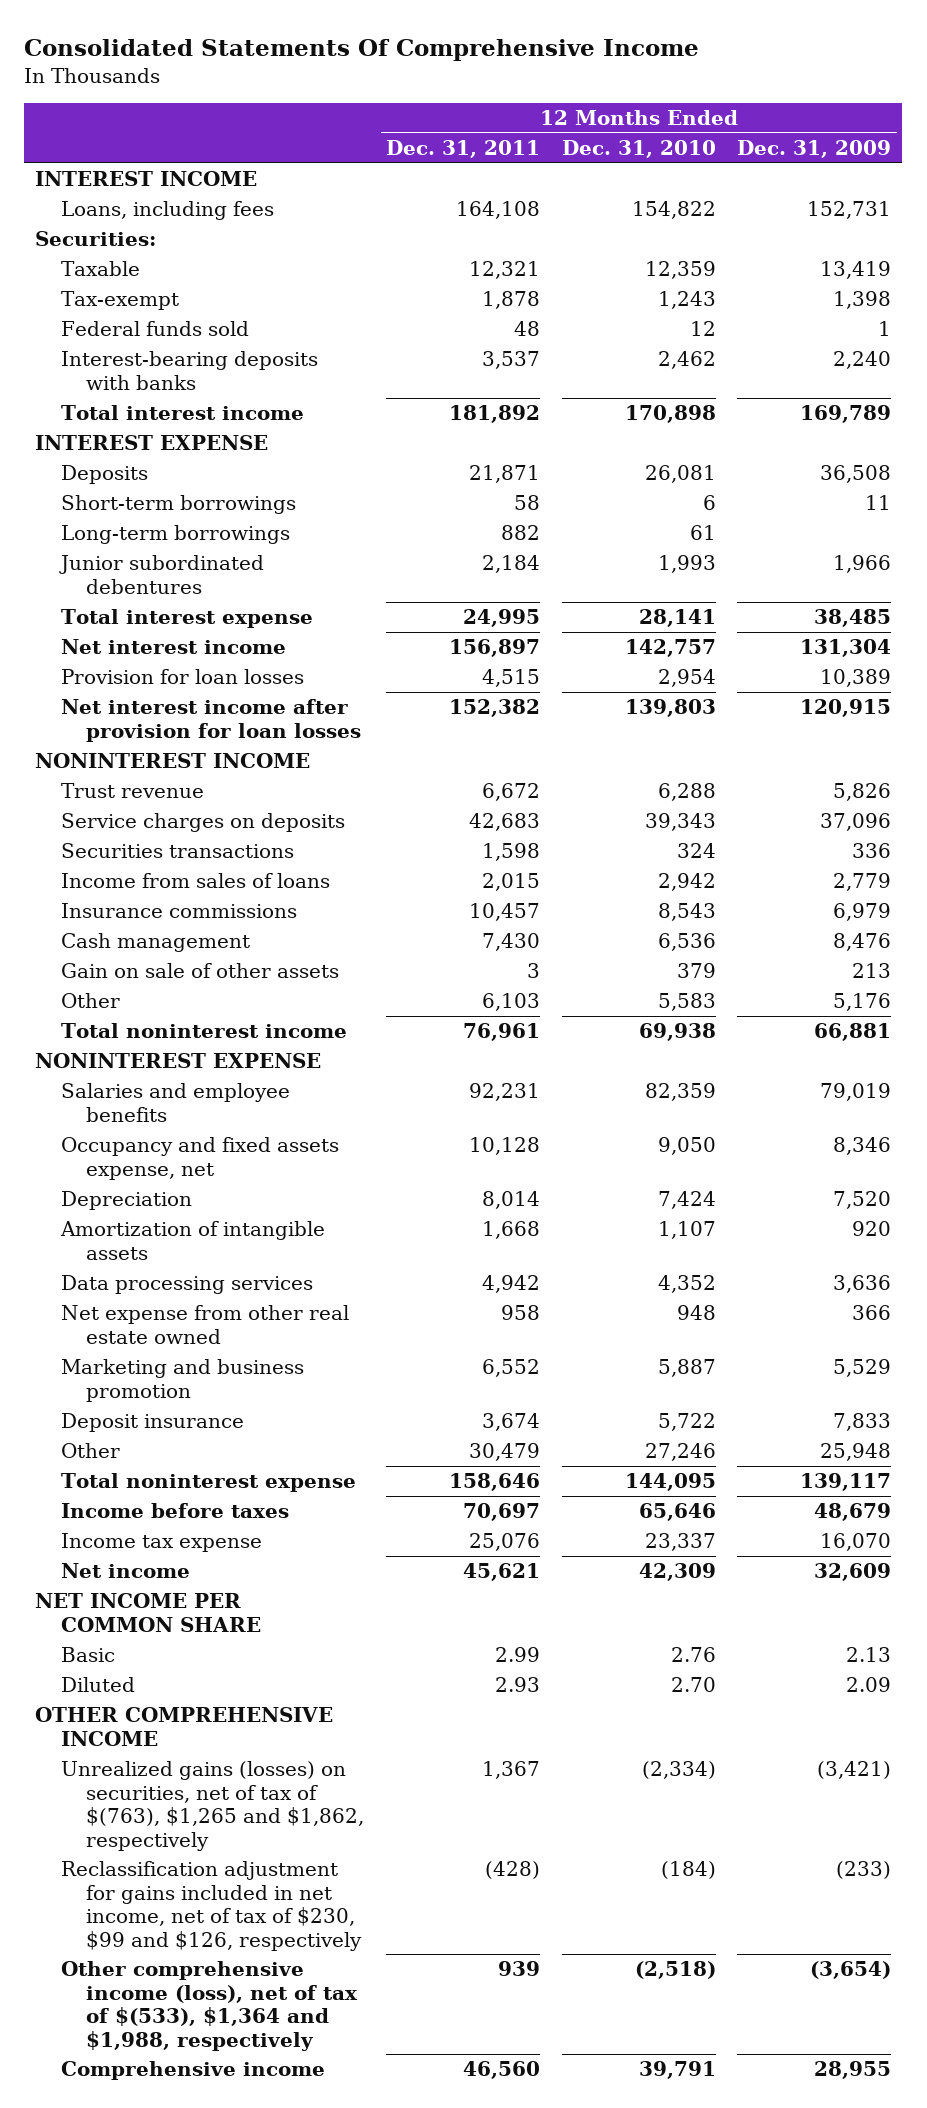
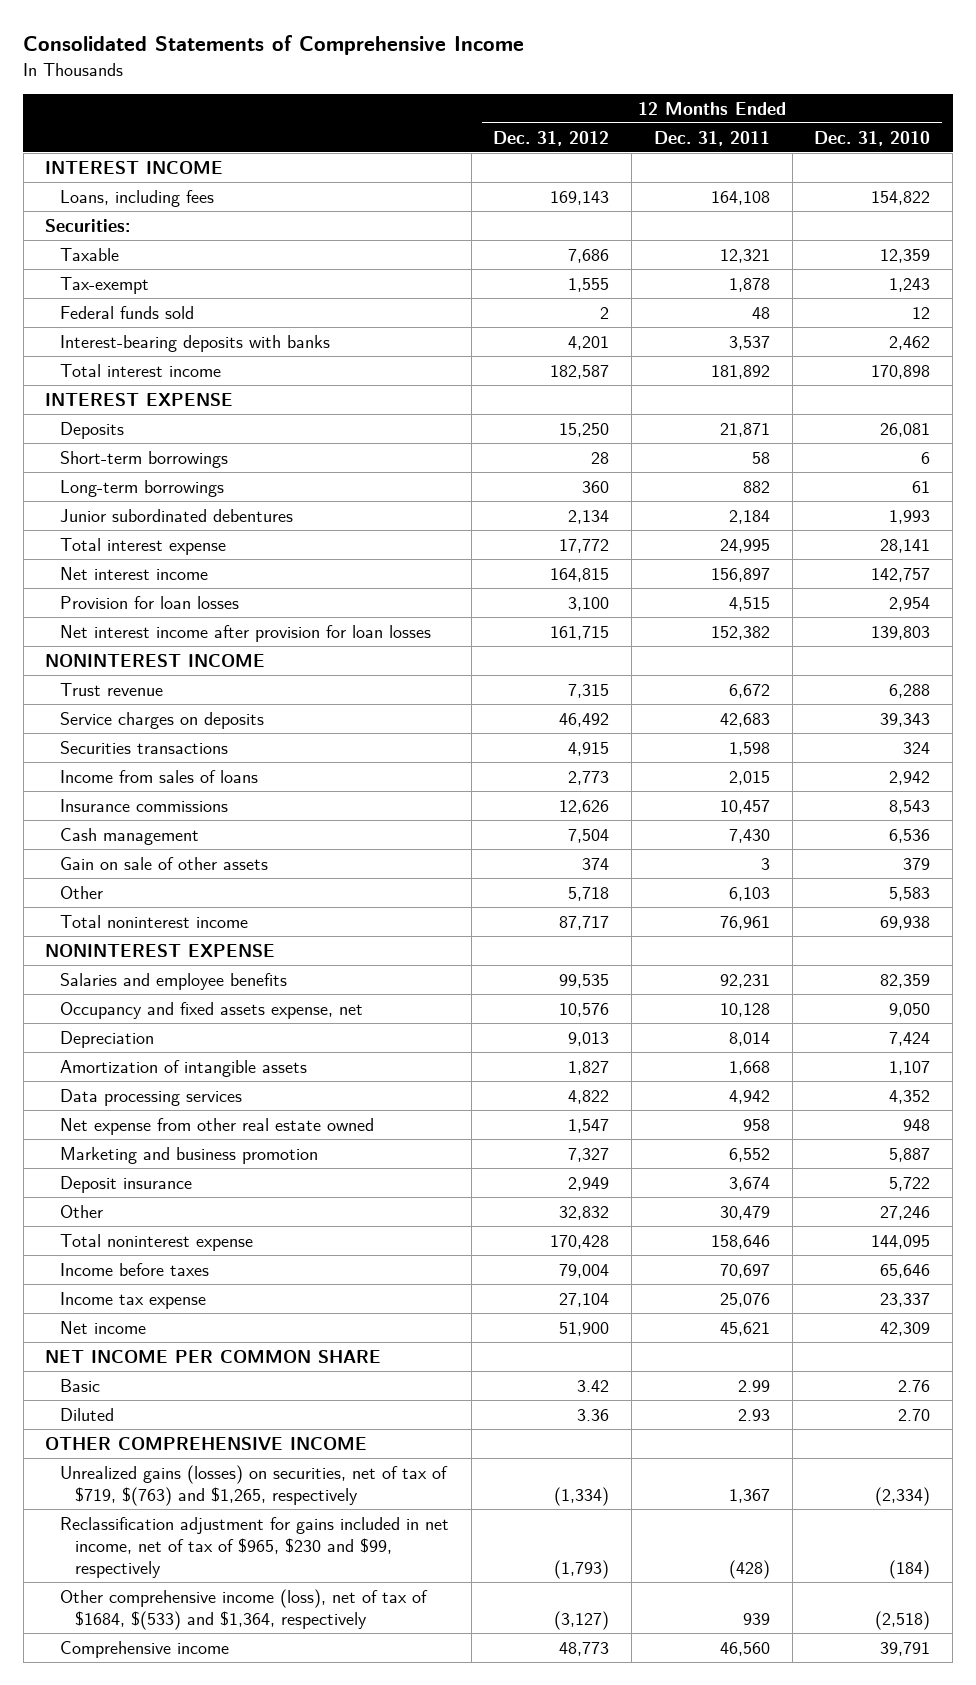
- Consolidated Statements Of Comprehensive Income
+ Consolidated Statements of Comprehensive Income
- | 12 Months Ended Dec. 31, 2011 | 12 Months Ended Dec. 31, 2010 | 12 Months Ended Dec. 31, 2009
+ | 12 Months Ended Dec. 31, 2012 | 12 Months Ended Dec. 31, 2011 | 12 Months Ended Dec. 31, 2010
- Unrealized gains (losses) on securities, net of tax of $(763), $1,265 and $1,862, respectively | 1,367 | (2,334) | (3,421)
- Reclassification adjustment for gains included in net income, net of tax of $230, $99 and $126, respectively | (428) | (184) | (233)
- Other comprehensive income (loss), net of tax of $(533), $1,364 and $1,988, respectively | 939 | (2,518) | (3,654)
+ Unrealized gains (losses) on securities, net of tax of $719, $(763) and $1,265, respectively | (1,334) | 1,367 | (2,334)
+ Reclassification adjustment for gains included in net income, net of tax of $965, $230 and $99, respectively | (1,793) | (428) | (184)
+ Other comprehensive income (loss), net of tax of $1684, $(533) and $1,364, respectively | (3,127) | 939 | (2,518)

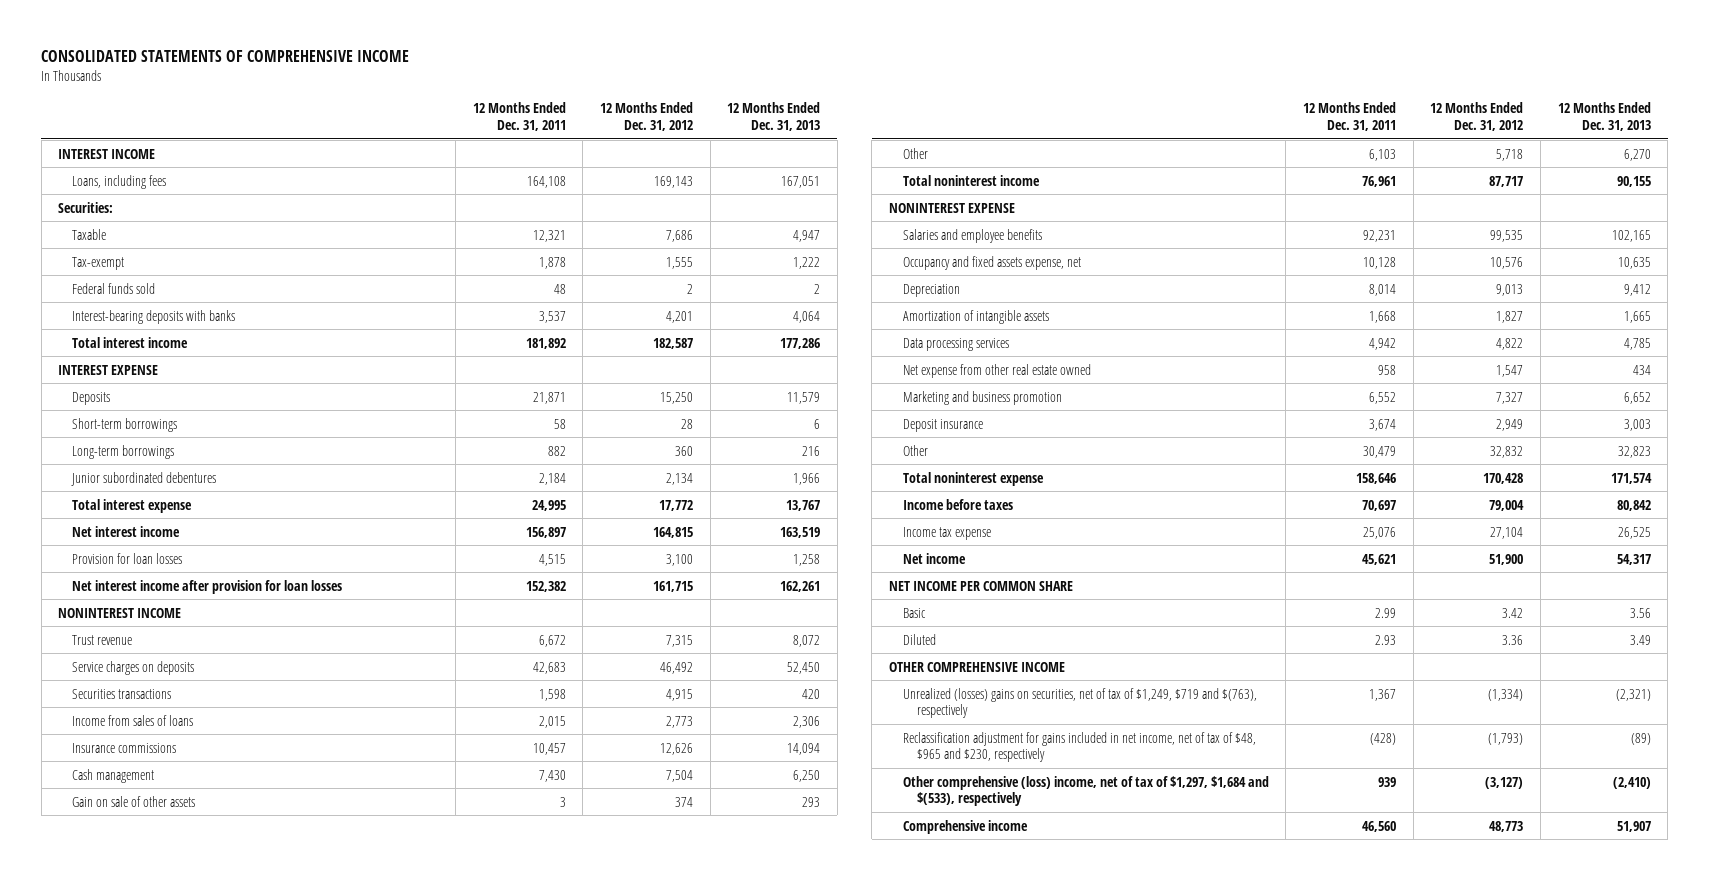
- Consolidated Statements of Comprehensive Income
+ CONSOLIDATED STATEMENTS OF COMPREHENSIVE INCOME
- | 12 Months Ended Dec. 31, 2012 | 12 Months Ended Dec. 31, 2011 | 12 Months Ended Dec. 31, 2010
+ | 12 Months Ended Dec. 31, 2011 | 12 Months Ended Dec. 31, 2012 | 12 Months Ended Dec. 31, 2013
- Unrealized gains (losses) on securities, net of tax of $719, $(763) and $1,265, respectively | (1,334) | 1,367 | (2,334)
- Reclassification adjustment for gains included in net income, net of tax of $965, $230 and $99, respectively | (1,793) | (428) | (184)
- Other comprehensive income (loss), net of tax of $1684, $(533) and $1,364, respectively | (3,127) | 939 | (2,518)
+ Unrealized (losses) gains on securities, net of tax of $1,249, $719 and $(763), respectively | 1,367 | (1,334) | (2,321)
+ Reclassification adjustment for gains included in net income, net of tax of $48, $965 and $230, respectively | (428) | (1,793) | (89)
+ Other comprehensive (loss) income, net of tax of $1,297, $1,684 and $(533), respectively | 939 | (3,127) | (2,410)

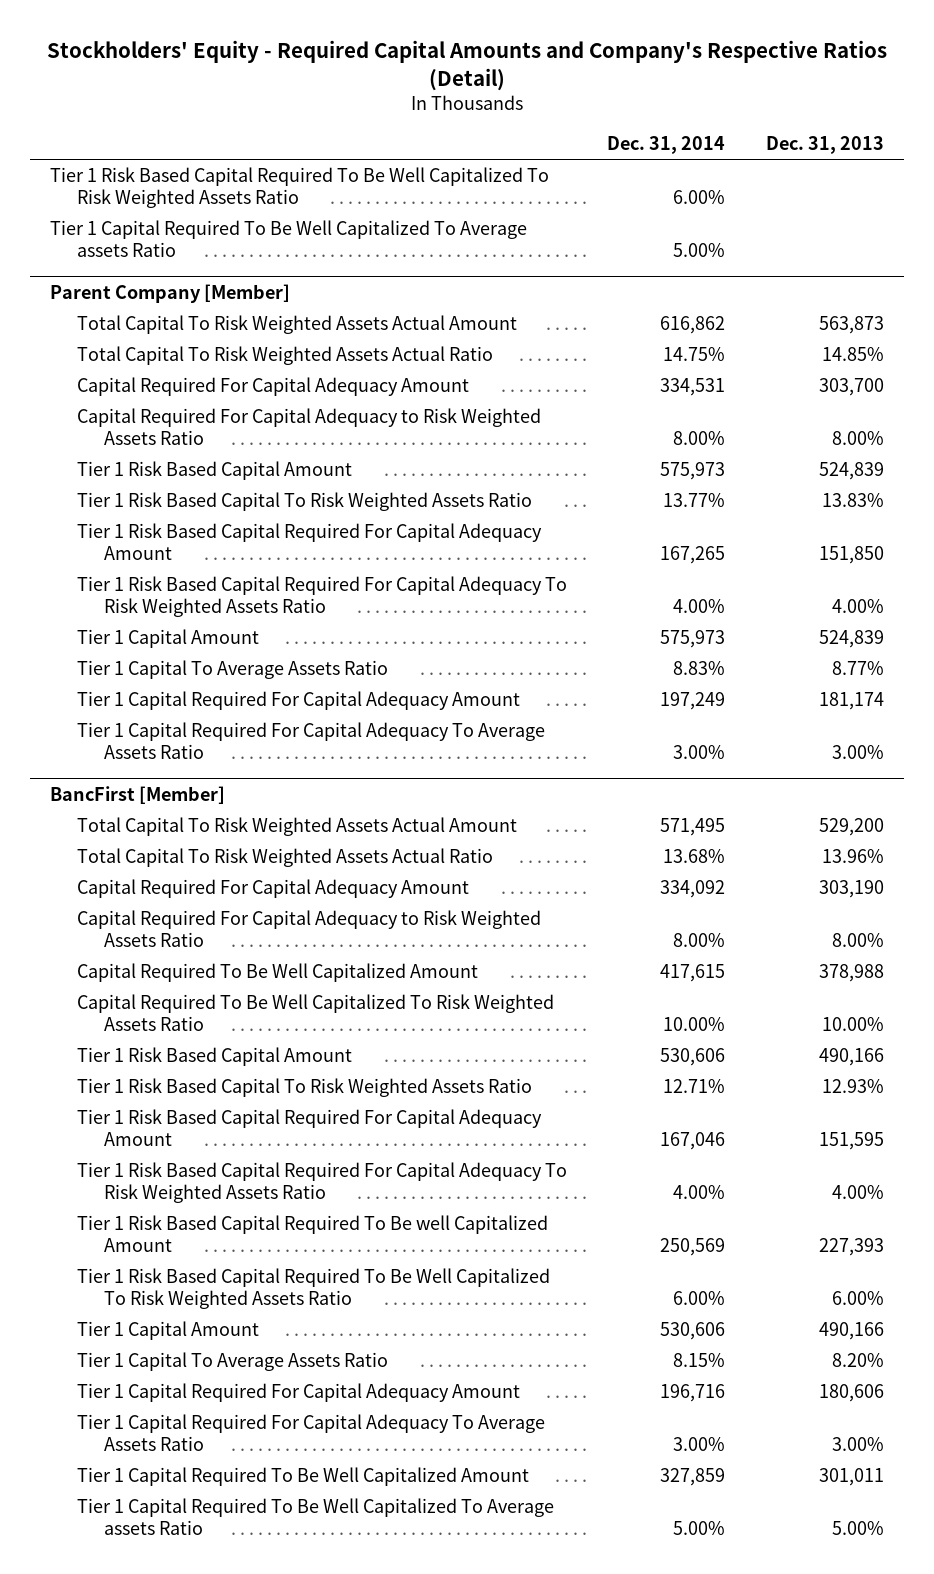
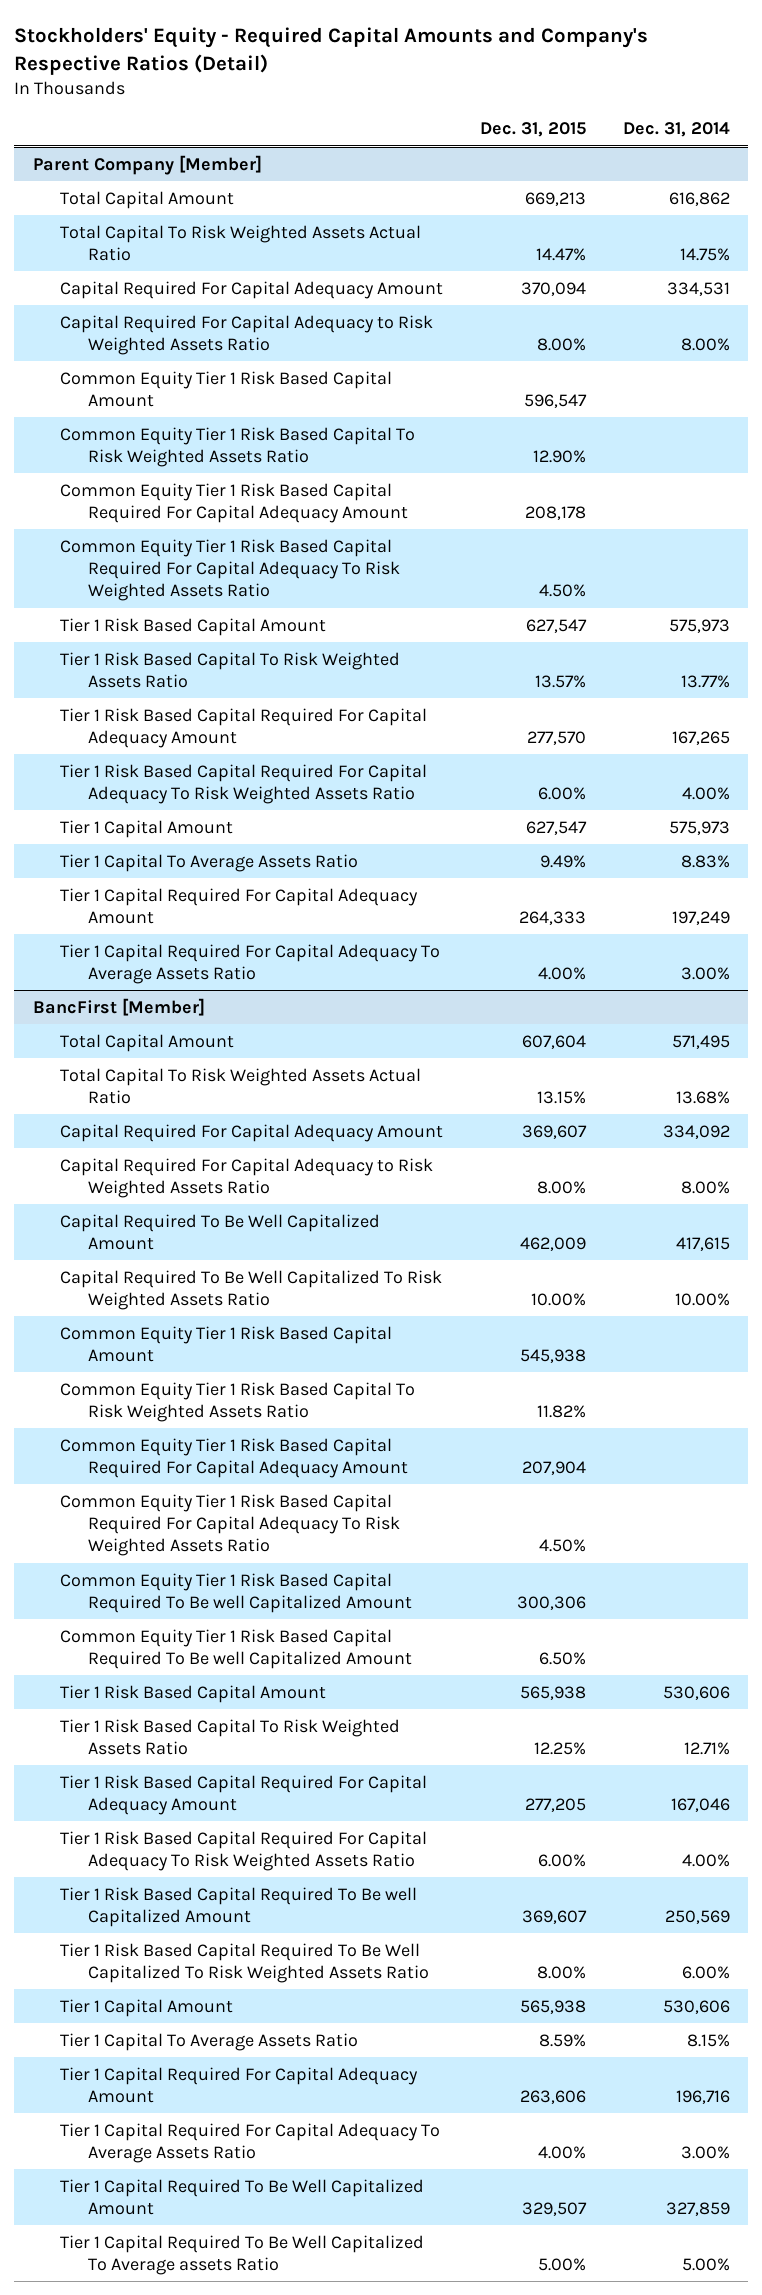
- | Dec. 31, 2014 | Dec. 31, 2013
+ | Dec. 31, 2015 | Dec. 31, 2014
- Tier 1 Risk Based Capital Required To Be Well Capitalized To Risk Weighted Assets Ratio | 6.00% |
- Tier 1 Capital Required To Be Well Capitalized To Average assets Ratio | 5.00% |
@ Parent Company [Member]
- Total Capital To Risk Weighted Assets Actual Amount | 616,862 | 563,873
+ Total Capital Amount | 669,213 | 616,862
+ Common Equity Tier 1 Risk Based Capital Amount | 596,547 |
+ Common Equity Tier 1 Risk Based Capital To Risk Weighted Assets Ratio | 12.90% |
+ Common Equity Tier 1 Risk Based Capital Required For Capital Adequacy Amount | 208,178 |
+ Common Equity Tier 1 Risk Based Capital Required For Capital Adequacy To Risk Weighted Assets Ratio | 4.50% |
@ BancFirst [Member]
- Total Capital To Risk Weighted Assets Actual Amount | 571,495 | 529,200
+ Total Capital Amount | 607,604 | 571,495
+ Common Equity Tier 1 Risk Based Capital Amount | 545,938 |
+ Common Equity Tier 1 Risk Based Capital To Risk Weighted Assets Ratio | 11.82% |
+ Common Equity Tier 1 Risk Based Capital Required For Capital Adequacy Amount | 207,904 |
+ Common Equity Tier 1 Risk Based Capital Required For Capital Adequacy To Risk Weighted Assets Ratio | 4.50% |
+ Common Equity Tier 1 Risk Based Capital Required To Be well Capitalized Amount | 300,306 |
+ Common Equity Tier 1 Risk Based Capital Required To Be well Capitalized Amount | 6.50% |

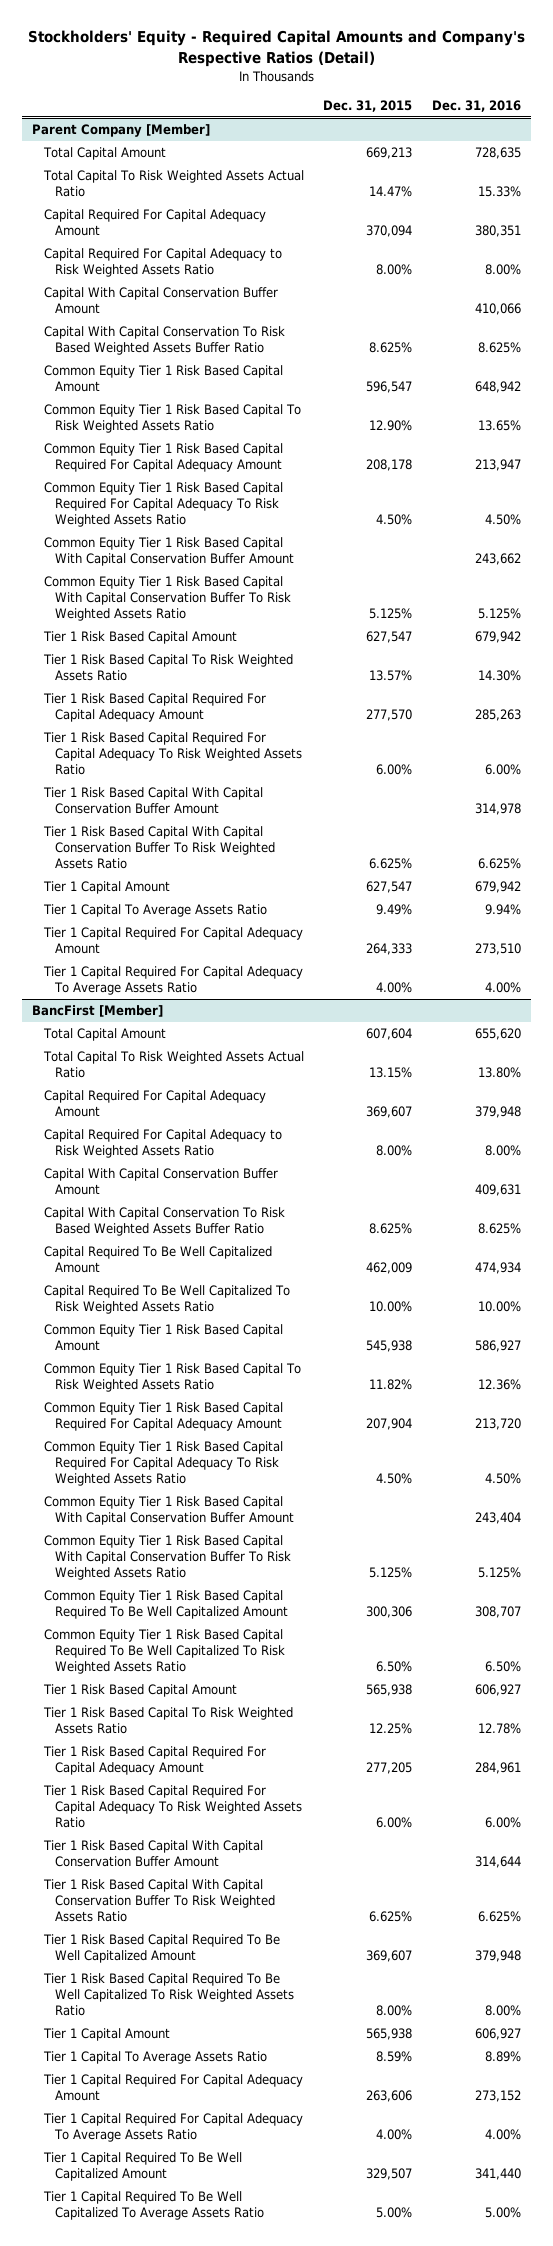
- | Dec. 31, 2015 | Dec. 31, 2014
+ | Dec. 31, 2015 | Dec. 31, 2016
@ Parent Company [Member]
+ Capital With Capital Conservation Buffer Amount | | 410,066
+ Capital With Capital Conservation To Risk Based Weighted Assets Buffer Ratio | 8.625% | 8.625%
+ Common Equity Tier 1 Risk Based Capital With Capital Conservation Buffer Amount | | 243,662
+ Common Equity Tier 1 Risk Based Capital With Capital Conservation Buffer To Risk Weighted Assets Ratio | 5.125% | 5.125%
+ Tier 1 Risk Based Capital With Capital Conservation Buffer Amount | | 314,978
+ Tier 1 Risk Based Capital With Capital Conservation Buffer To Risk Weighted Assets Ratio | 6.625% | 6.625%
@ BancFirst [Member]
+ Capital With Capital Conservation Buffer Amount | | 409,631
+ Capital With Capital Conservation To Risk Based Weighted Assets Buffer Ratio | 8.625% | 8.625%
- Common Equity Tier 1 Risk Based Capital Required To Be well Capitalized Amount | 300,306 |
- Common Equity Tier 1 Risk Based Capital Required To Be well Capitalized Amount | 6.50% |
+ Common Equity Tier 1 Risk Based Capital With Capital Conservation Buffer Amount | | 243,404
+ Common Equity Tier 1 Risk Based Capital With Capital Conservation Buffer To Risk Weighted Assets Ratio | 5.125% | 5.125%
+ Common Equity Tier 1 Risk Based Capital Required To Be Well Capitalized Amount | 300,306 | 308,707
+ Common Equity Tier 1 Risk Based Capital Required To Be Well Capitalized To Risk Weighted Assets Ratio | 6.50% | 6.50%
- Tier 1 Risk Based Capital Required To Be well Capitalized Amount | 369,607 | 250,569
+ Tier 1 Risk Based Capital With Capital Conservation Buffer Amount | | 314,644
+ Tier 1 Risk Based Capital With Capital Conservation Buffer To Risk Weighted Assets Ratio | 6.625% | 6.625%
+ Tier 1 Risk Based Capital Required To Be Well Capitalized Amount | 369,607 | 379,948
- Tier 1 Capital Required To Be Well Capitalized To Average assets Ratio | 5.00% | 5.00%
+ Tier 1 Capital Required To Be Well Capitalized To Average Assets Ratio | 5.00% | 5.00%

